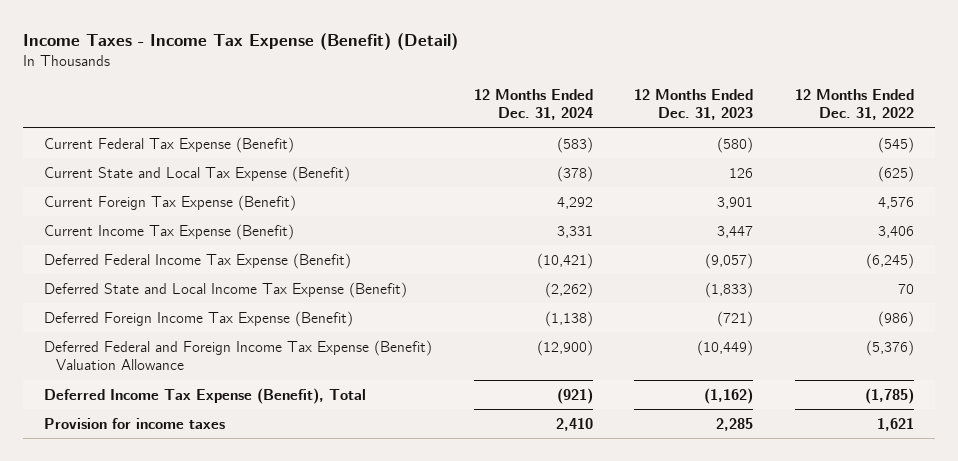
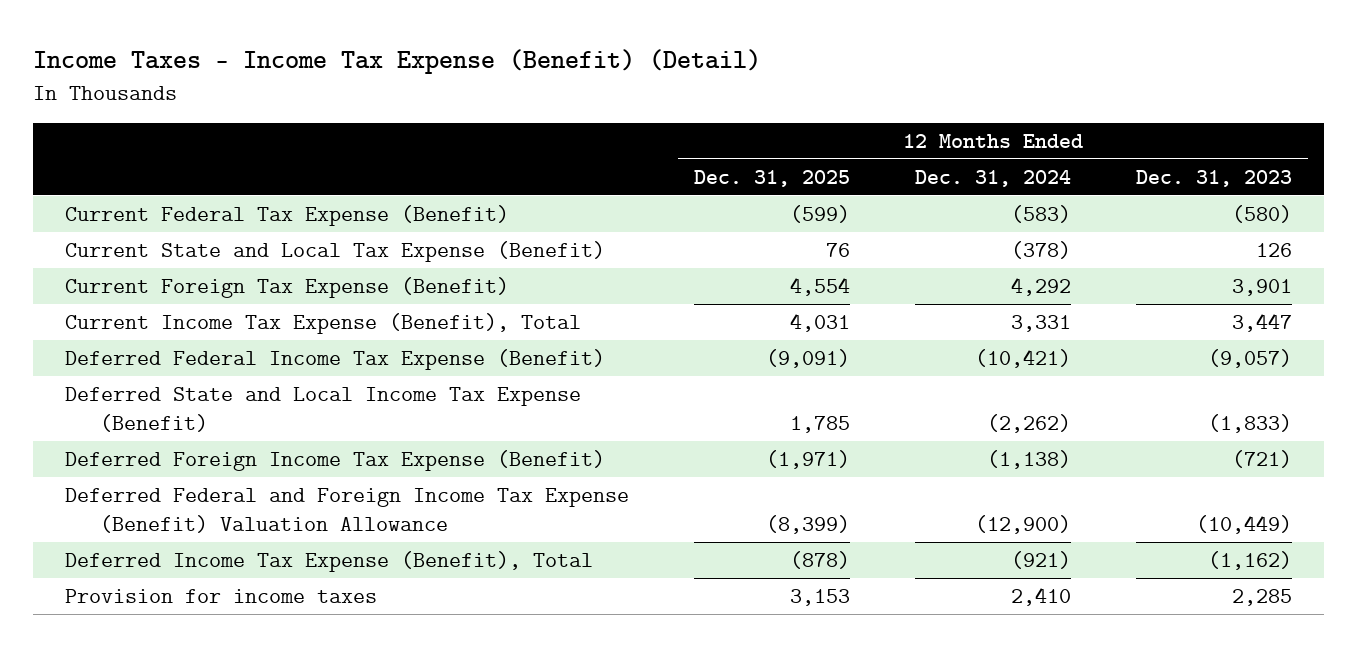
- | 12 Months Ended Dec. 31, 2024 | 12 Months Ended Dec. 31, 2023 | 12 Months Ended Dec. 31, 2022
+ | 12 Months Ended Dec. 31, 2025 | 12 Months Ended Dec. 31, 2024 | 12 Months Ended Dec. 31, 2023
- Current Income Tax Expense (Benefit) | 3,331 | 3,447 | 3,406
+ Current Income Tax Expense (Benefit), Total | 4,031 | 3,331 | 3,447

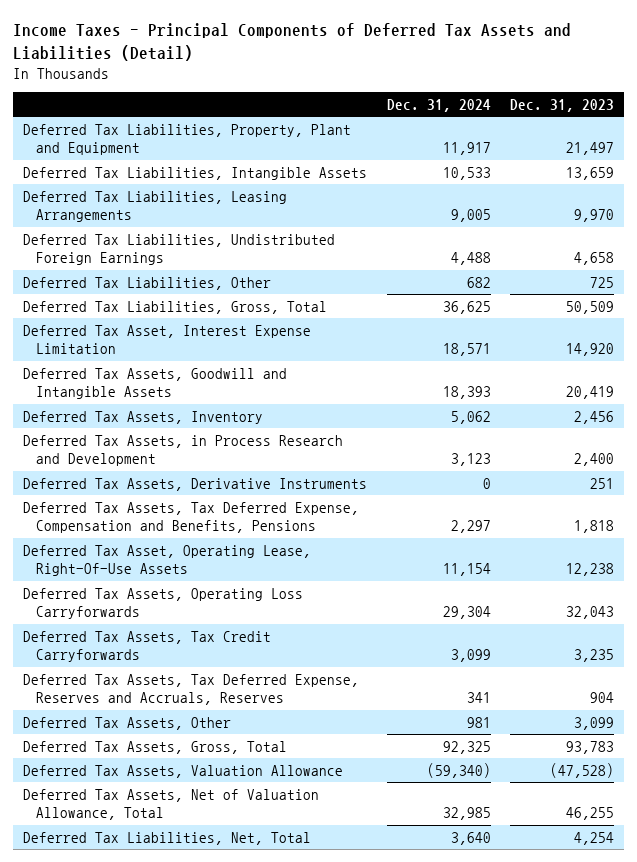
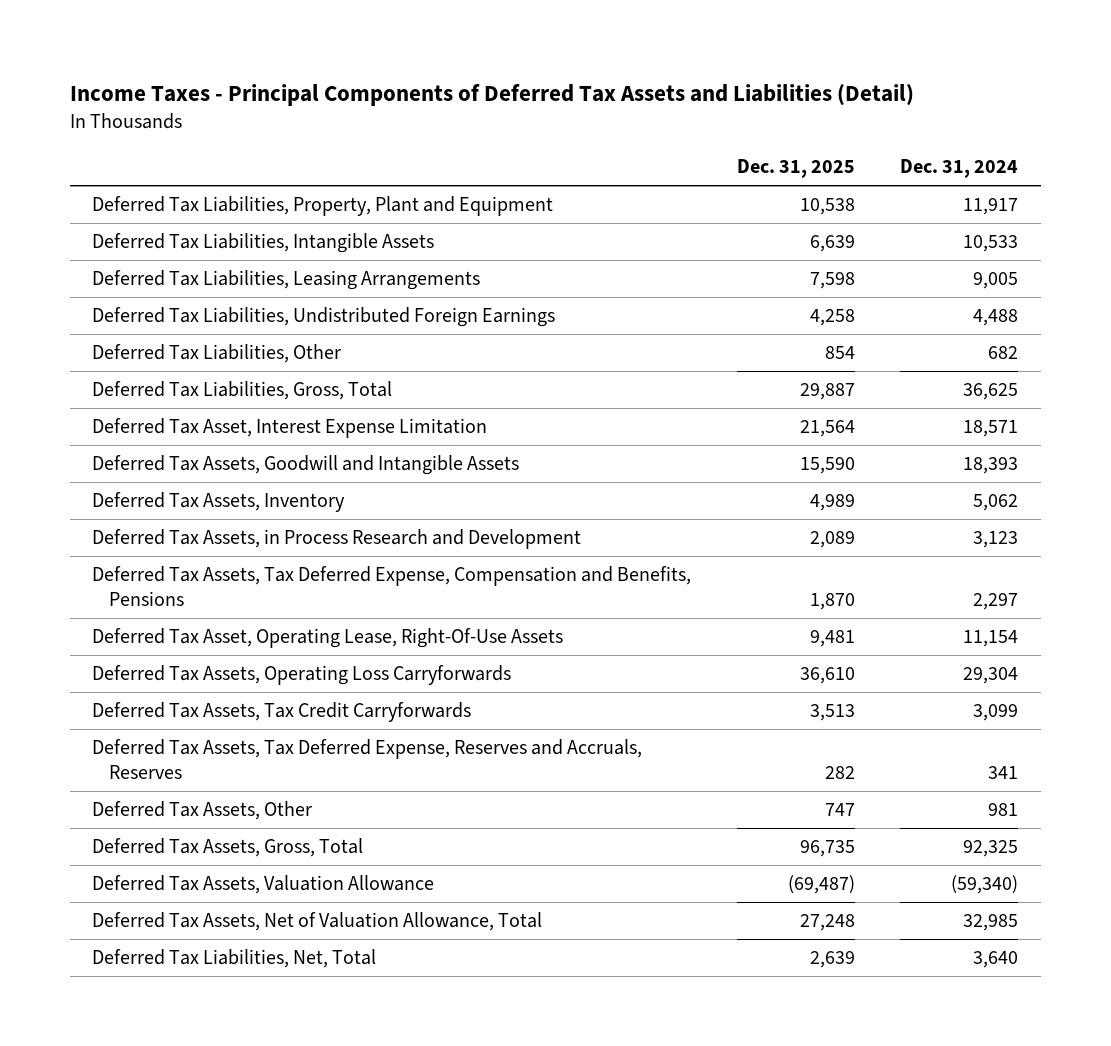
- | Dec. 31, 2024 | Dec. 31, 2023
+ | Dec. 31, 2025 | Dec. 31, 2024
- Deferred Tax Assets, Derivative Instruments | 0 | 251

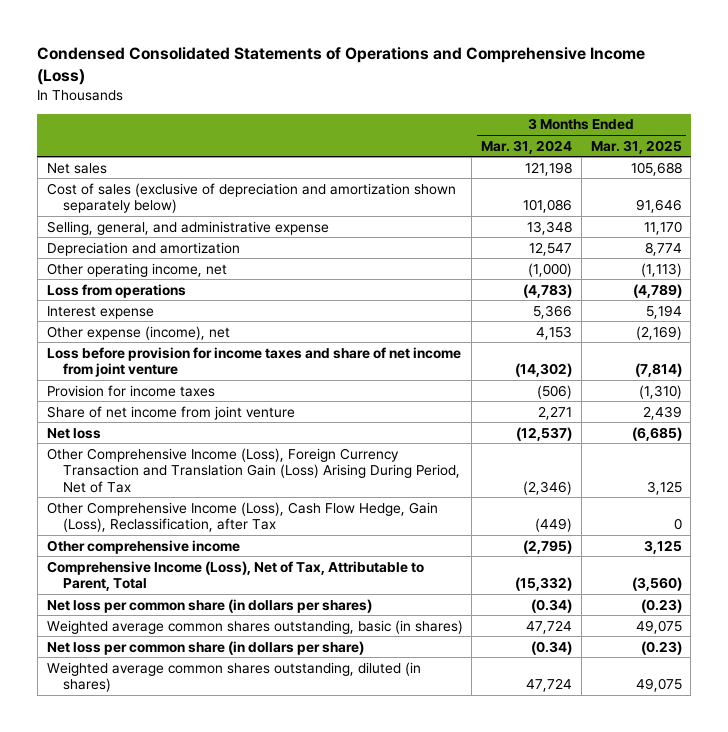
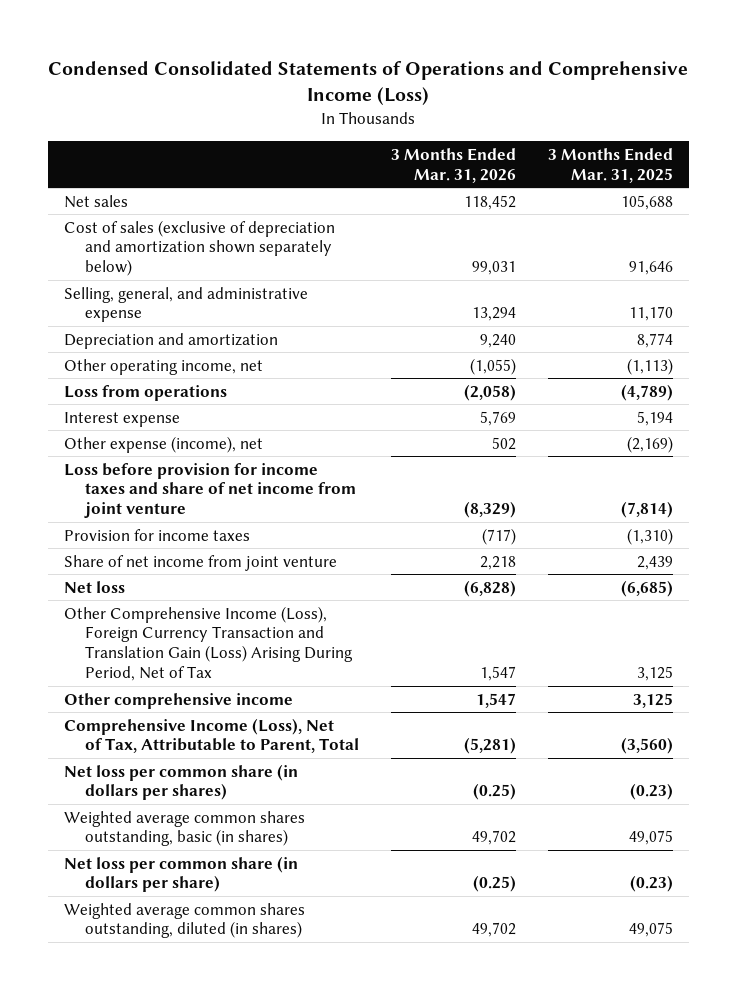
- | 3 Months Ended Mar. 31, 2024 | 3 Months Ended Mar. 31, 2025
+ | 3 Months Ended Mar. 31, 2026 | 3 Months Ended Mar. 31, 2025
- Other Comprehensive Income (Loss), Cash Flow Hedge, Gain (Loss), Reclassification, after Tax | (449) | 0

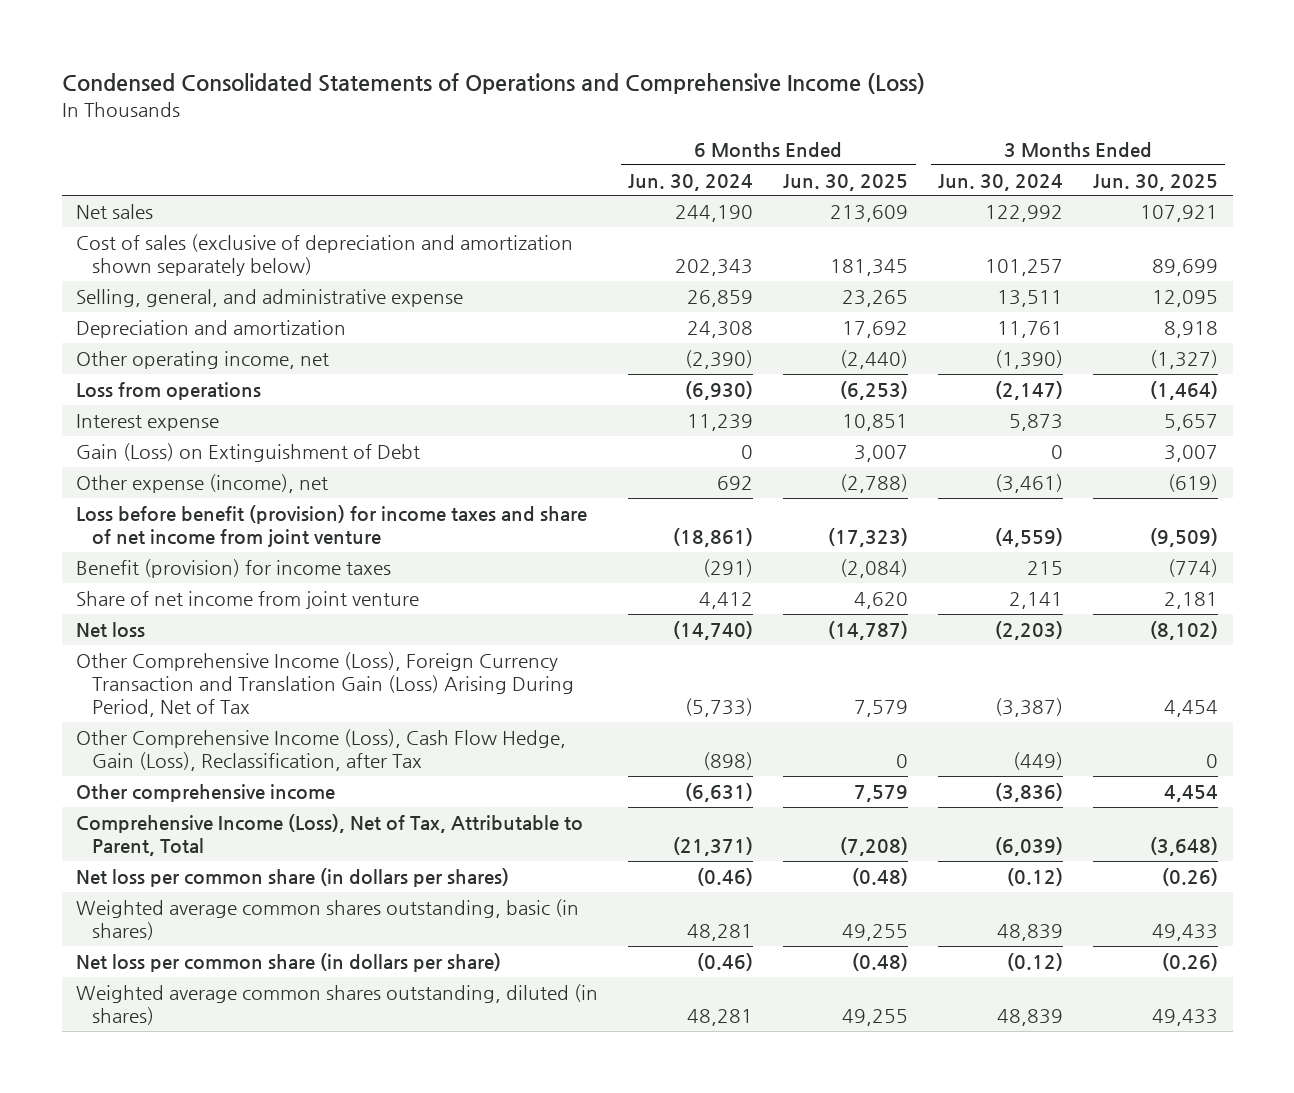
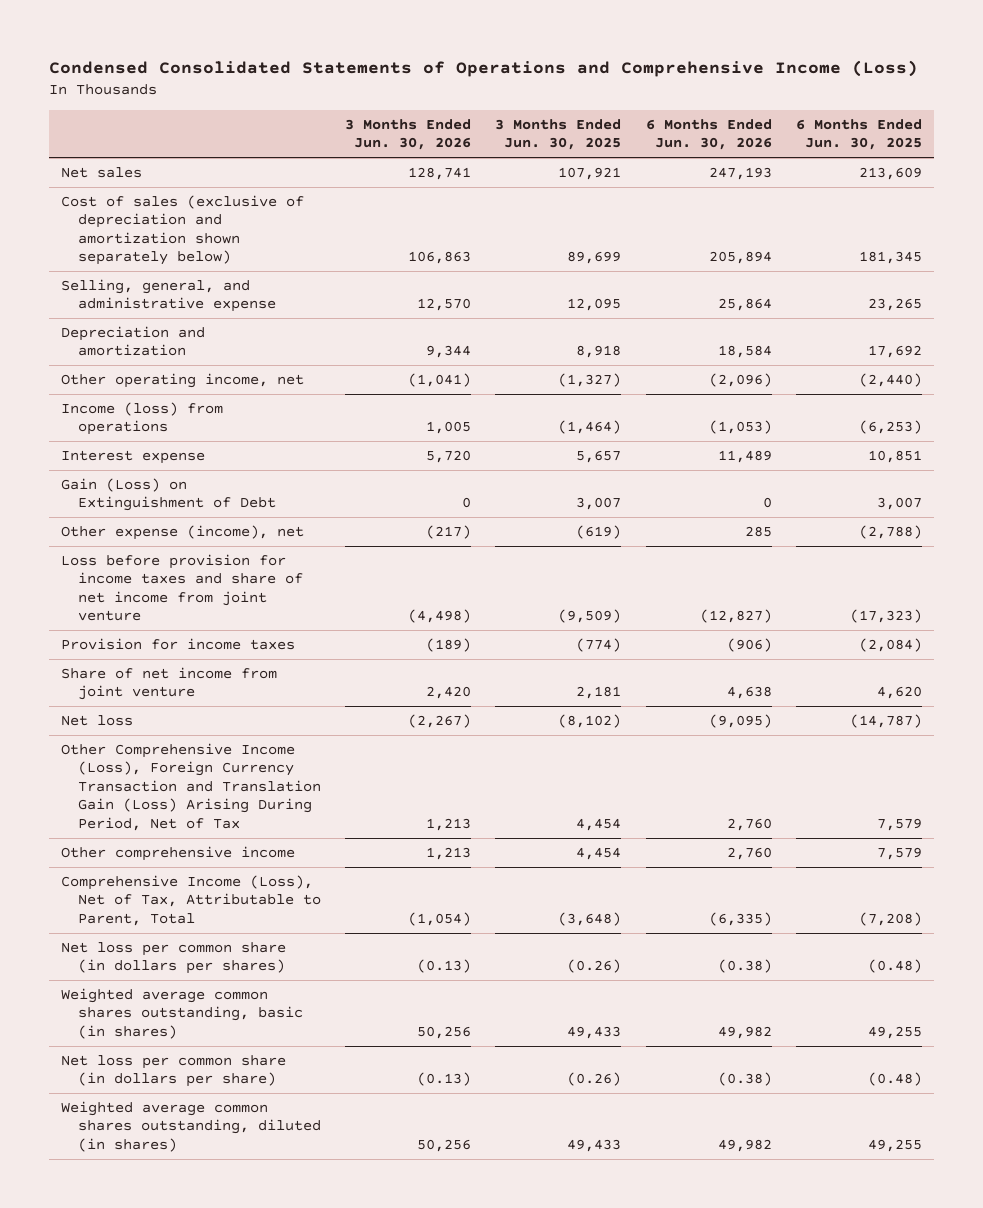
- | 6 Months Ended Jun. 30, 2024 | 6 Months Ended Jun. 30, 2025 | 3 Months Ended Jun. 30, 2024 | 3 Months Ended Jun. 30, 2025
+ | 3 Months Ended Jun. 30, 2026 | 3 Months Ended Jun. 30, 2025 | 6 Months Ended Jun. 30, 2026 | 6 Months Ended Jun. 30, 2025
- Loss from operations | (6,930) | (6,253) | (2,147) | (1,464)
+ Income (loss) from operations | 1,005 | (1,464) | (1,053) | (6,253)
- Loss before benefit (provision) for income taxes and share of net income from joint venture | (18,861) | (17,323) | (4,559) | (9,509)
- Benefit (provision) for income taxes | (291) | (2,084) | 215 | (774)
+ Loss before provision for income taxes and share of net income from joint venture | (4,498) | (9,509) | (12,827) | (17,323)
+ Provision for income taxes | (189) | (774) | (906) | (2,084)
- Other Comprehensive Income (Loss), Cash Flow Hedge, Gain (Loss), Reclassification, after Tax | (898) | 0 | (449) | 0

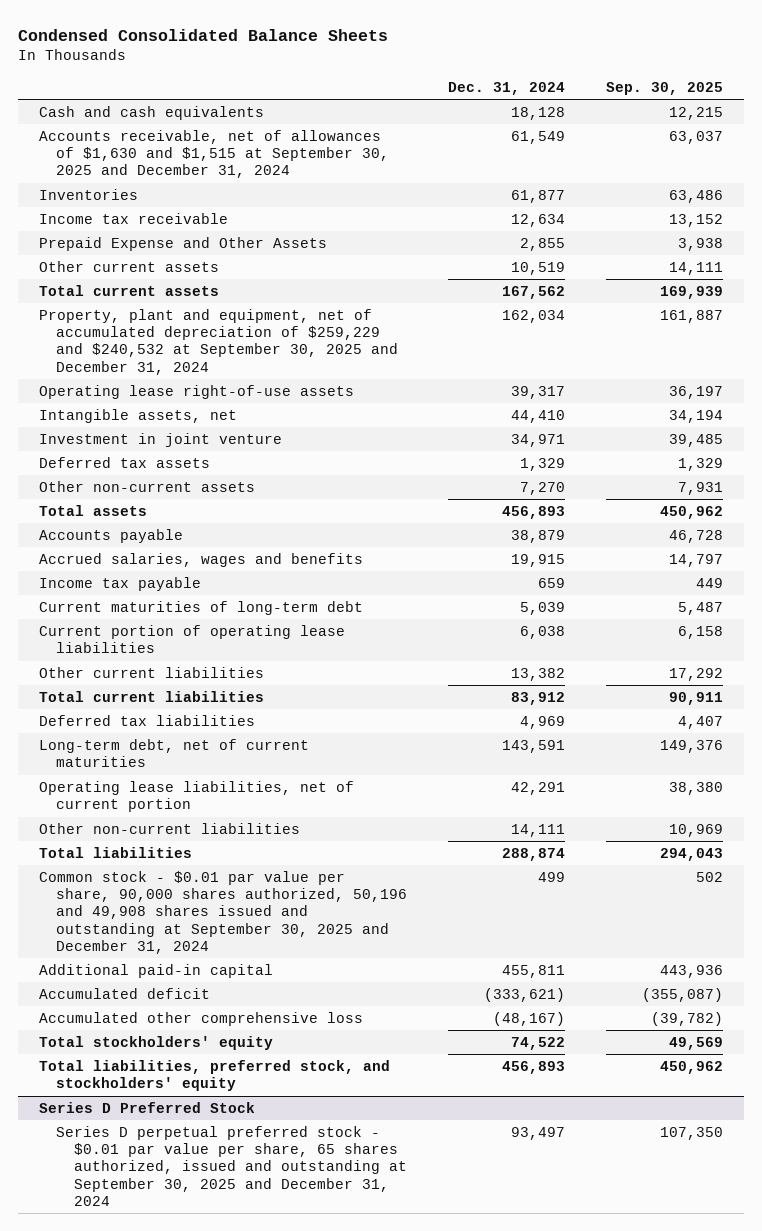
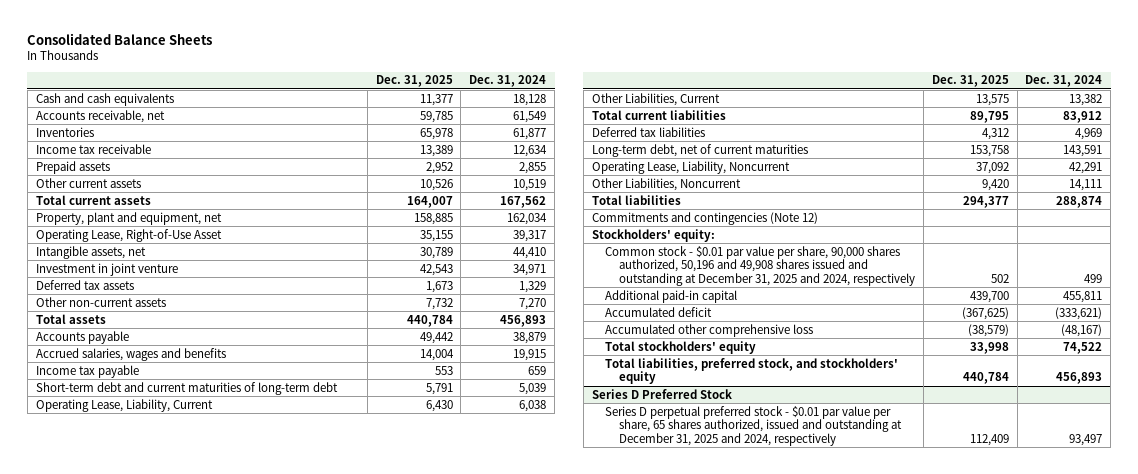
- Condensed Consolidated Balance Sheets
+ Consolidated Balance Sheets
- | Dec. 31, 2024 | Sep. 30, 2025
+ | Dec. 31, 2025 | Dec. 31, 2024
- Accounts receivable, net of allowances of $1,630 and $1,515 at September 30, 2025 and December 31, 2024 | 61,549 | 63,037
+ Accounts receivable, net | 59,785 | 61,549
- Prepaid Expense and Other Assets | 2,855 | 3,938
+ Prepaid assets | 2,952 | 2,855
- Property, plant and equipment, net of accumulated depreciation of $259,229 and $240,532 at September 30, 2025 and December 31, 2024 | 162,034 | 161,887
- Operating lease right-of-use assets | 39,317 | 36,197
+ Property, plant and equipment, net | 158,885 | 162,034
+ Operating Lease, Right-of-Use Asset | 35,155 | 39,317
- Current maturities of long-term debt | 5,039 | 5,487
- Current portion of operating lease liabilities | 6,038 | 6,158
- Other current liabilities | 13,382 | 17,292
+ Short-term debt and current maturities of long-term debt | 5,791 | 5,039
+ Operating Lease, Liability, Current | 6,430 | 6,038
+ Other Liabilities, Current | 13,575 | 13,382
- Operating lease liabilities, net of current portion | 42,291 | 38,380
- Other non-current liabilities | 14,111 | 10,969
+ Operating Lease, Liability, Noncurrent | 37,092 | 42,291
+ Other Liabilities, Noncurrent | 9,420 | 14,111
- Common stock - $0.01 par value per share, 90,000 shares authorized, 50,196 and 49,908 shares issued and outstanding at September 30, 2025 and December 31, 2024 | 499 | 502
+ Commitments and contingencies (Note 12)
+ Stockholders' equity:
+ Common stock - $0.01 par value per share, 90,000 shares authorized, 50,196 and 49,908 shares issued and outstanding at December 31, 2025 and 2024, respectively | 502 | 499
@ Series D Preferred Stock
- Series D perpetual preferred stock - $0.01 par value per share, 65 shares authorized, issued and outstanding at September 30, 2025 and December 31, 2024 | 93,497 | 107,350
+ Series D perpetual preferred stock - $0.01 par value per share, 65 shares authorized, issued and outstanding at December 31, 2025 and 2024, respectively | 112,409 | 93,497

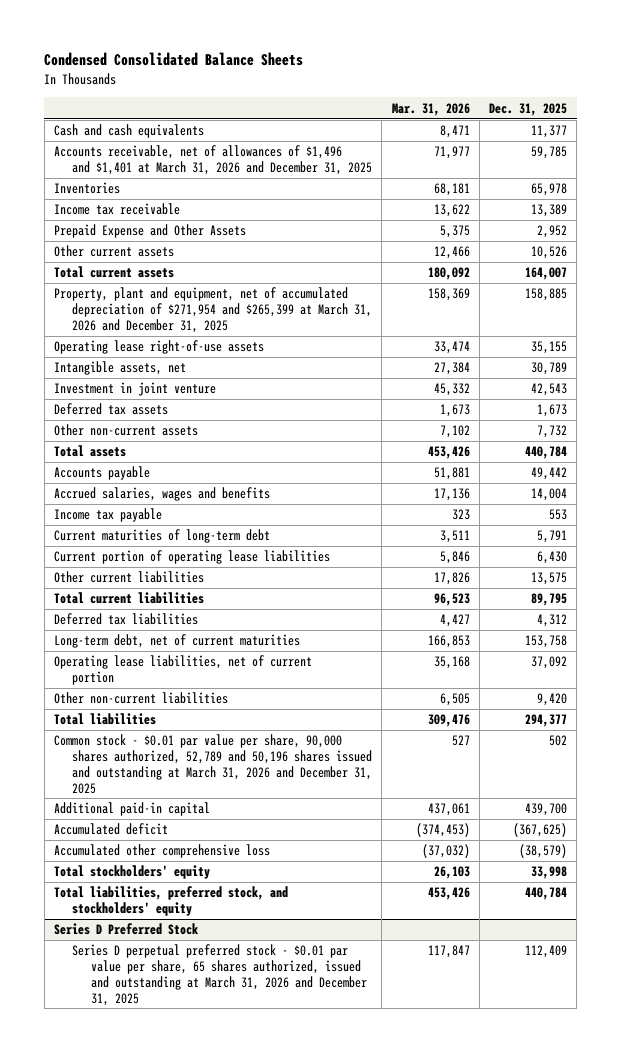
- Consolidated Balance Sheets
+ Condensed Consolidated Balance Sheets
- | Dec. 31, 2025 | Dec. 31, 2024
+ | Mar. 31, 2026 | Dec. 31, 2025
- Accounts receivable, net | 59,785 | 61,549
+ Accounts receivable, net of allowances of $1,496 and $1,401 at March 31, 2026 and December 31, 2025 | 71,977 | 59,785
- Prepaid assets | 2,952 | 2,855
+ Prepaid Expense and Other Assets | 5,375 | 2,952
- Property, plant and equipment, net | 158,885 | 162,034
- Operating Lease, Right-of-Use Asset | 35,155 | 39,317
+ Property, plant and equipment, net of accumulated depreciation of $271,954 and $265,399 at March 31, 2026 and December 31, 2025 | 158,369 | 158,885
+ Operating lease right-of-use assets | 33,474 | 35,155
- Short-term debt and current maturities of long-term debt | 5,791 | 5,039
- Operating Lease, Liability, Current | 6,430 | 6,038
- Other Liabilities, Current | 13,575 | 13,382
+ Current maturities of long-term debt | 3,511 | 5,791
+ Current portion of operating lease liabilities | 5,846 | 6,430
+ Other current liabilities | 17,826 | 13,575
- Operating Lease, Liability, Noncurrent | 37,092 | 42,291
- Other Liabilities, Noncurrent | 9,420 | 14,111
+ Operating lease liabilities, net of current portion | 35,168 | 37,092
+ Other non-current liabilities | 6,505 | 9,420
- Commitments and contingencies (Note 12)
- Stockholders' equity:
- Common stock - $0.01 par value per share, 90,000 shares authorized, 50,196 and 49,908 shares issued and outstanding at December 31, 2025 and 2024, respectively | 502 | 499
+ Common stock - $0.01 par value per share, 90,000 shares authorized, 52,789 and 50,196 shares issued and outstanding at March 31, 2026 and December 31, 2025 | 527 | 502
@ Series D Preferred Stock
- Series D perpetual preferred stock - $0.01 par value per share, 65 shares authorized, issued and outstanding at December 31, 2025 and 2024, respectively | 112,409 | 93,497
+ Series D perpetual preferred stock - $0.01 par value per share, 65 shares authorized, issued and outstanding at March 31, 2026 and December 31, 2025 | 117,847 | 112,409

